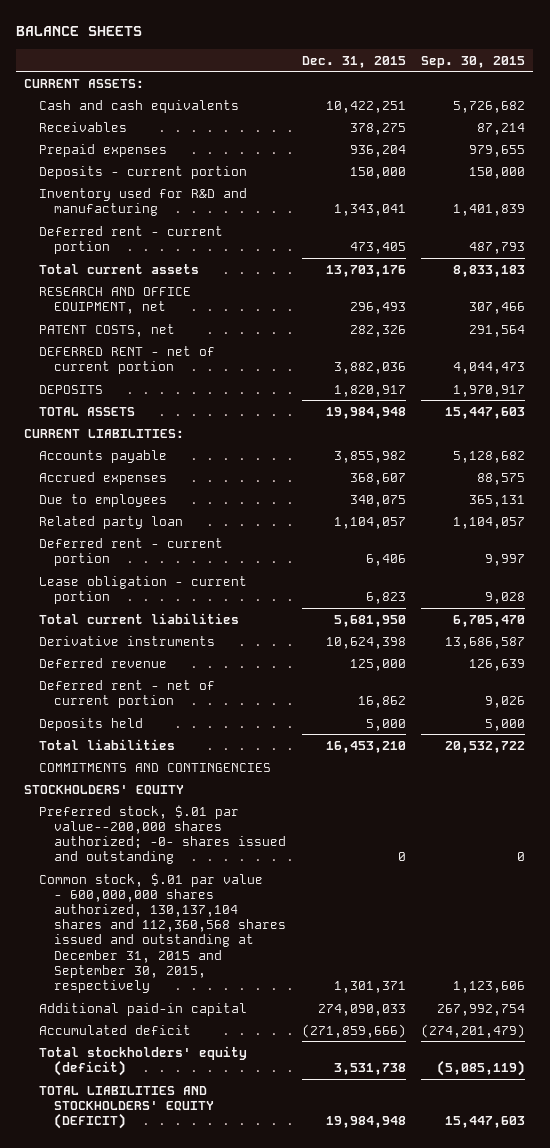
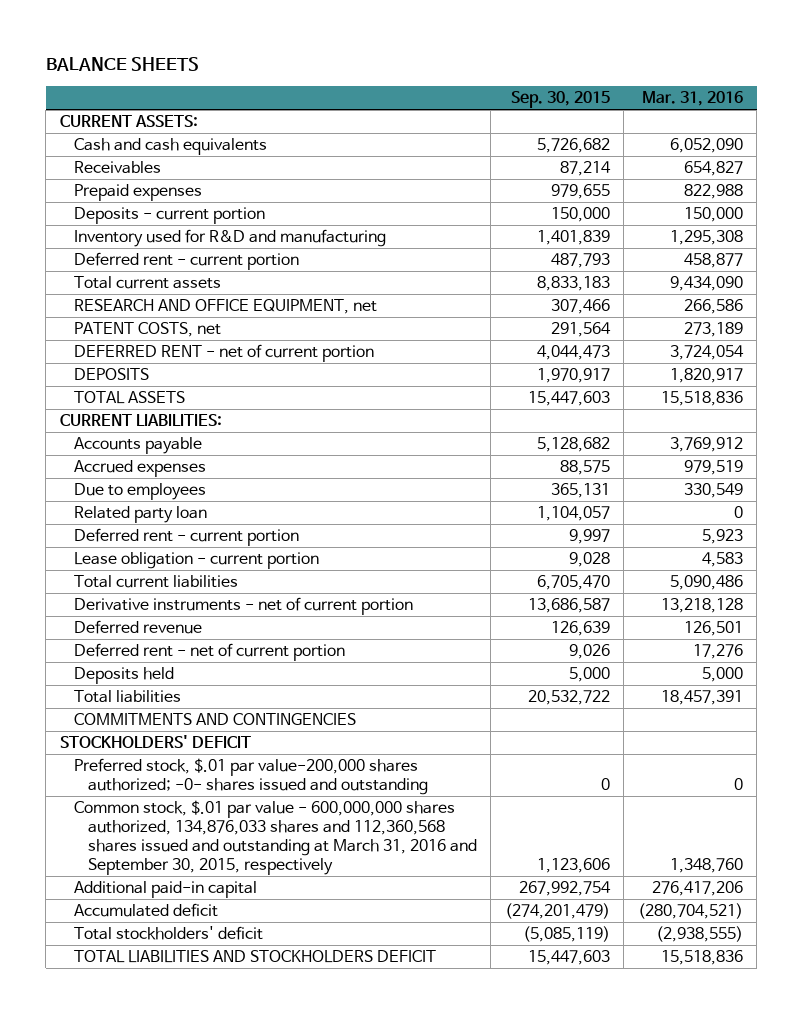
- | Dec. 31, 2015 | Sep. 30, 2015
+ | Sep. 30, 2015 | Mar. 31, 2016
- Derivative instruments | 10,624,398 | 13,686,587
+ Derivative instruments - net of current portion | 13,686,587 | 13,218,128
- STOCKHOLDERS' EQUITY
- Preferred stock, $.01 par value--200,000 shares authorized; -0- shares issued and outstanding | 0 | 0
- Common stock, $.01 par value - 600,000,000 shares authorized, 130,137,104 shares and 112,360,568 shares issued and outstanding at December 31, 2015 and September 30, 2015, respectively | 1,301,371 | 1,123,606
+ STOCKHOLDERS' DEFICIT
+ Preferred stock, $.01 par value-200,000 shares authorized; -0- shares issued and outstanding | 0 | 0
+ Common stock, $.01 par value - 600,000,000 shares authorized, 134,876,033 shares and 112,360,568 shares issued and outstanding at March 31, 2016 and September 30, 2015, respectively | 1,123,606 | 1,348,760
- Total stockholders' equity (deficit) | 3,531,738 | (5,085,119)
- TOTAL LIABILITIES AND STOCKHOLDERS' EQUITY (DEFICIT) | 19,984,948 | 15,447,603
+ Total stockholders' deficit | (5,085,119) | (2,938,555)
+ TOTAL LIABILITIES AND STOCKHOLDERS DEFICIT | 15,447,603 | 15,518,836

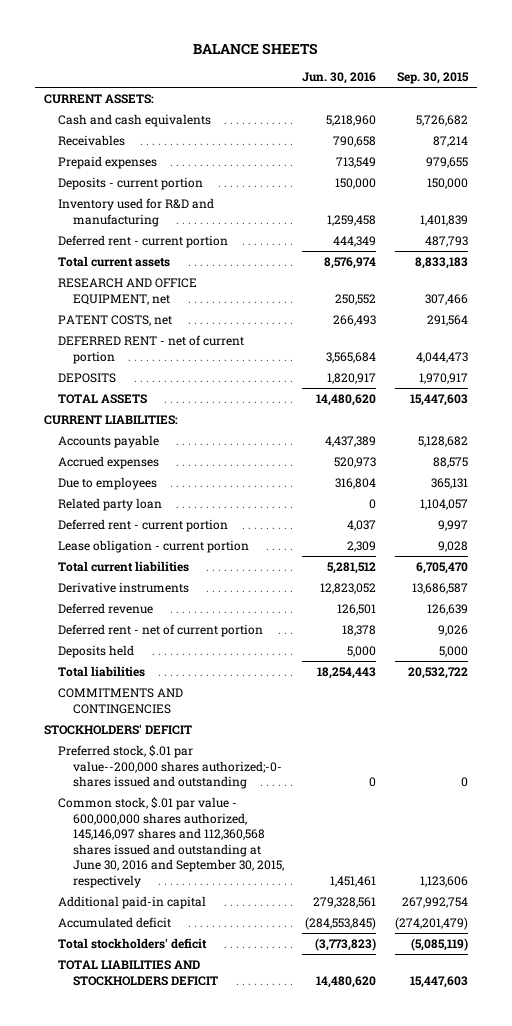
- | Sep. 30, 2015 | Mar. 31, 2016
+ | Jun. 30, 2016 | Sep. 30, 2015
- Derivative instruments - net of current portion | 13,686,587 | 13,218,128
+ Derivative instruments | 12,823,052 | 13,686,587
- Preferred stock, $.01 par value-200,000 shares authorized; -0- shares issued and outstanding | 0 | 0
- Common stock, $.01 par value - 600,000,000 shares authorized, 134,876,033 shares and 112,360,568 shares issued and outstanding at March 31, 2016 and September 30, 2015, respectively | 1,123,606 | 1,348,760
+ Preferred stock, $.01 par value--200,000 shares authorized;-0- shares issued and outstanding | 0 | 0
+ Common stock, $.01 par value - 600,000,000 shares authorized, 145,146,097 shares and 112,360,568 shares issued and outstanding at June 30, 2016 and September 30, 2015, respectively | 1,451,461 | 1,123,606

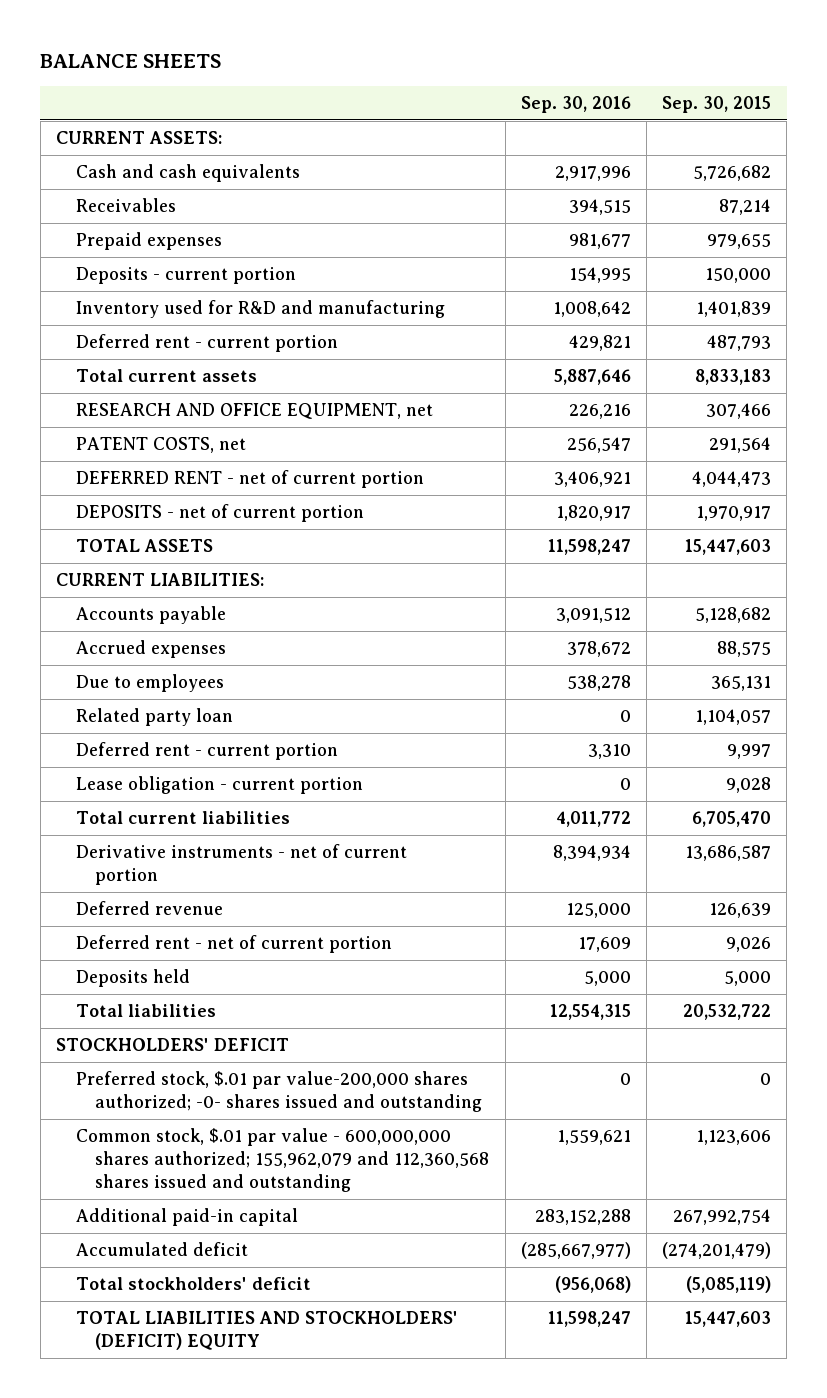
- | Jun. 30, 2016 | Sep. 30, 2015
+ | Sep. 30, 2016 | Sep. 30, 2015
- DEPOSITS | 1,820,917 | 1,970,917
+ DEPOSITS - net of current portion | 1,820,917 | 1,970,917
- Derivative instruments | 12,823,052 | 13,686,587
+ Derivative instruments - net of current portion | 8,394,934 | 13,686,587
- COMMITMENTS AND CONTINGENCIES
- Preferred stock, $.01 par value--200,000 shares authorized;-0- shares issued and outstanding | 0 | 0
- Common stock, $.01 par value - 600,000,000 shares authorized, 145,146,097 shares and 112,360,568 shares issued and outstanding at June 30, 2016 and September 30, 2015, respectively | 1,451,461 | 1,123,606
+ Preferred stock, $.01 par value-200,000 shares authorized; -0- shares issued and outstanding | 0 | 0
+ Common stock, $.01 par value - 600,000,000 shares authorized; 155,962,079 and 112,360,568 shares issued and outstanding | 1,559,621 | 1,123,606
- TOTAL LIABILITIES AND STOCKHOLDERS DEFICIT | 14,480,620 | 15,447,603
+ TOTAL LIABILITIES AND STOCKHOLDERS' (DEFICIT) EQUITY | 11,598,247 | 15,447,603

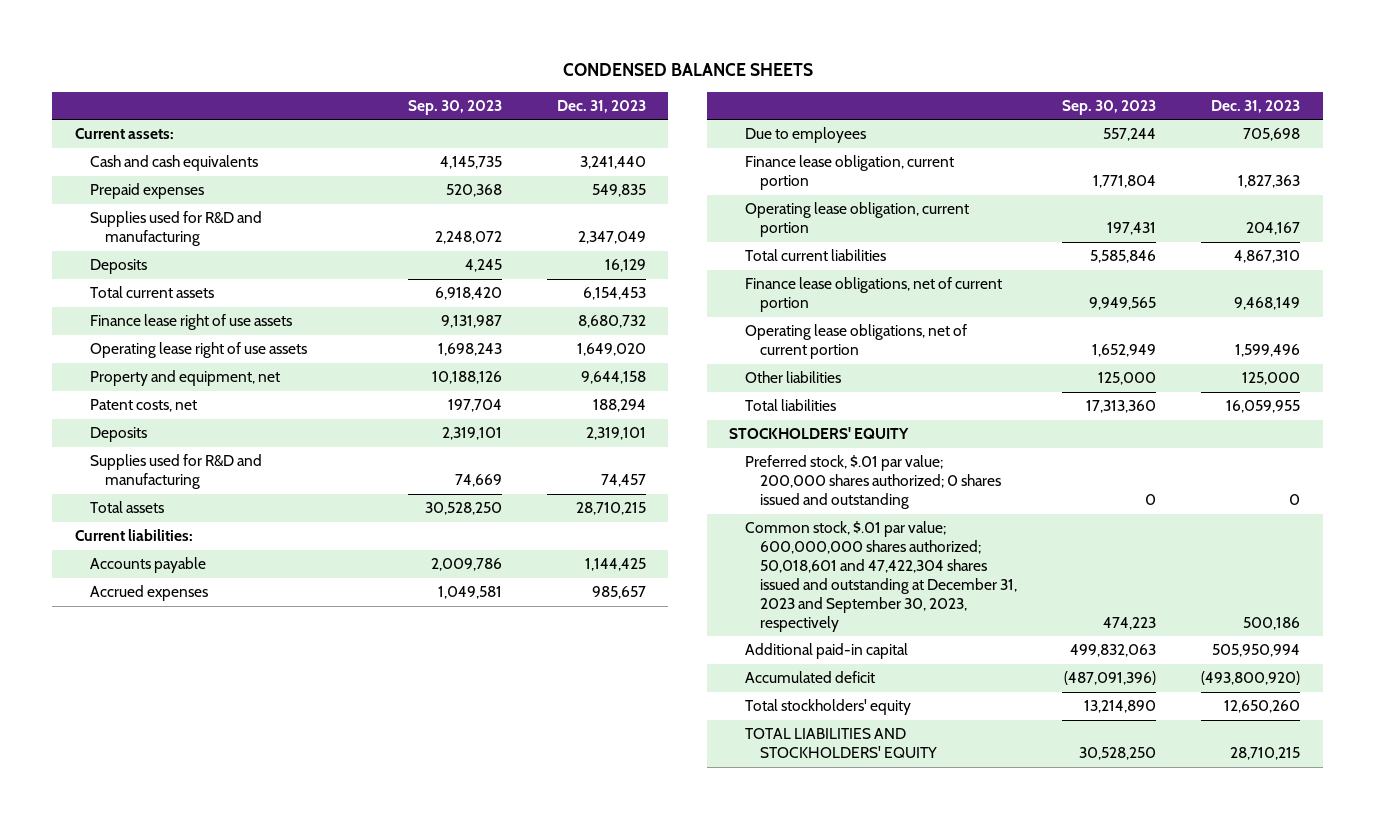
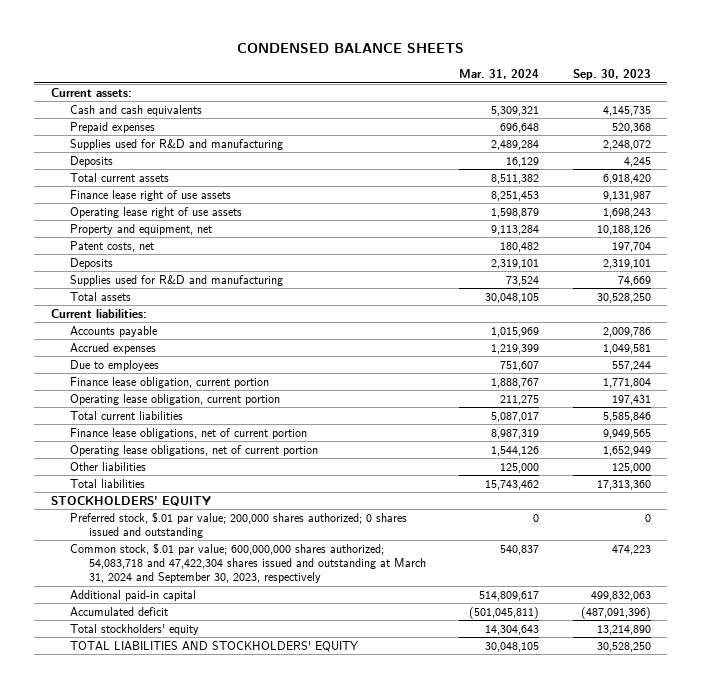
- | Sep. 30, 2023 | Dec. 31, 2023
+ | Mar. 31, 2024 | Sep. 30, 2023
- Common stock, $.01 par value; 600,000,000 shares authorized; 50,018,601 and 47,422,304 shares issued and outstanding at December 31, 2023 and September 30, 2023, respectively | 474,223 | 500,186
+ Common stock, $.01 par value; 600,000,000 shares authorized; 54,083,718 and 47,422,304 shares issued and outstanding at March 31, 2024 and September 30, 2023, respectively | 540,837 | 474,223

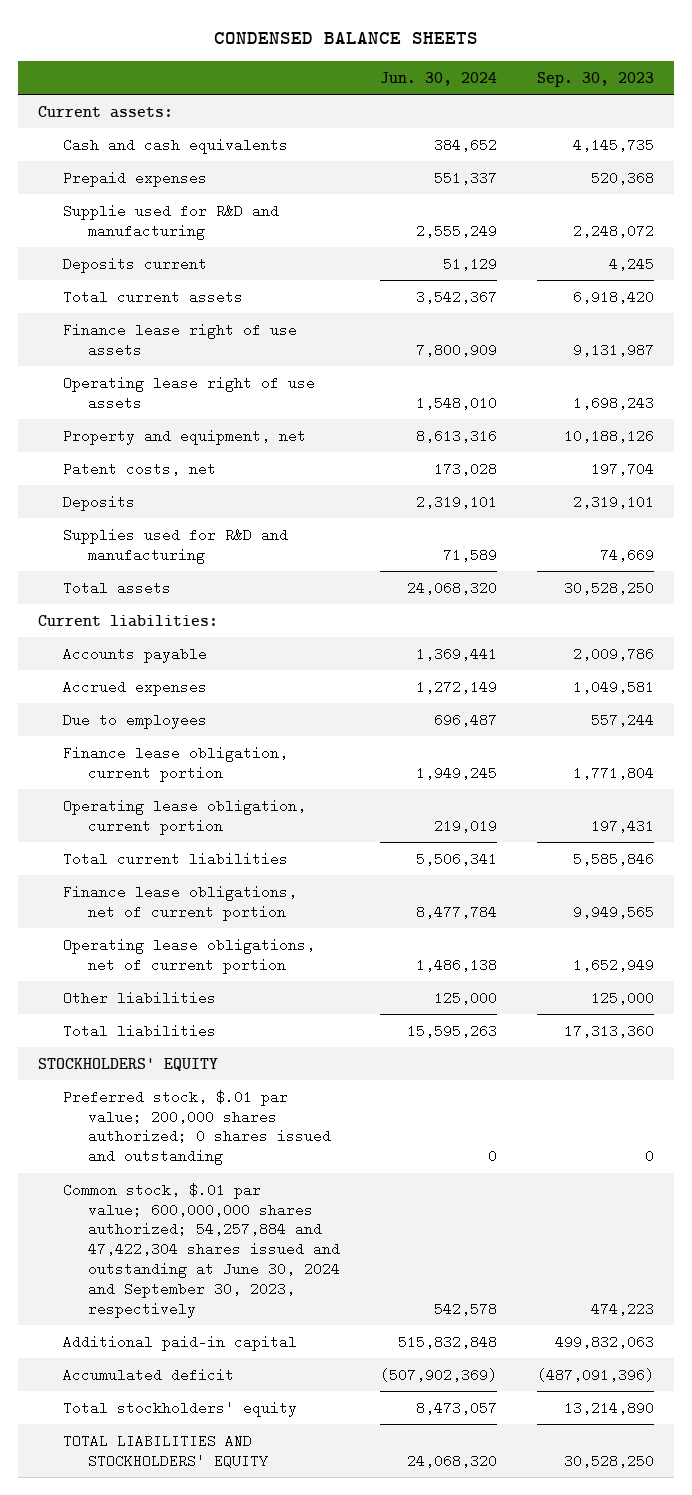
- | Mar. 31, 2024 | Sep. 30, 2023
+ | Jun. 30, 2024 | Sep. 30, 2023
- Supplies used for R&D and manufacturing | 2,489,284 | 2,248,072
- Deposits | 16,129 | 4,245
+ Supplie used for R&D and manufacturing | 2,555,249 | 2,248,072
+ Deposits current | 51,129 | 4,245
- Common stock, $.01 par value; 600,000,000 shares authorized; 54,083,718 and 47,422,304 shares issued and outstanding at March 31, 2024 and September 30, 2023, respectively | 540,837 | 474,223
+ Common stock, $.01 par value; 600,000,000 shares authorized; 54,257,884 and 47,422,304 shares issued and outstanding at June 30, 2024 and September 30, 2023, respectively | 542,578 | 474,223

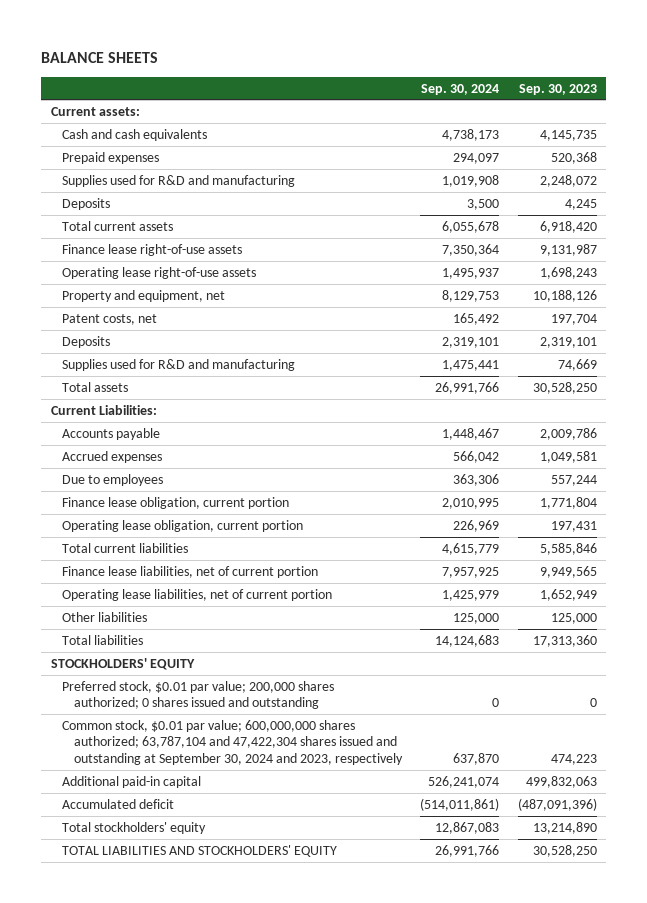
- CONDENSED BALANCE SHEETS
+ BALANCE SHEETS
- | Jun. 30, 2024 | Sep. 30, 2023
+ | Sep. 30, 2024 | Sep. 30, 2023
- Supplie used for R&D and manufacturing | 2,555,249 | 2,248,072
- Deposits current | 51,129 | 4,245
+ Supplies used for R&D and manufacturing | 1,019,908 | 2,248,072
+ Deposits | 3,500 | 4,245
- Finance lease right of use assets | 7,800,909 | 9,131,987
- Operating lease right of use assets | 1,548,010 | 1,698,243
+ Finance lease right-of-use assets | 7,350,364 | 9,131,987
+ Operating lease right-of-use assets | 1,495,937 | 1,698,243
- Current liabilities:
+ Current Liabilities:
- Finance lease obligations, net of current portion | 8,477,784 | 9,949,565
- Operating lease obligations, net of current portion | 1,486,138 | 1,652,949
+ Finance lease liabilities, net of current portion | 7,957,925 | 9,949,565
+ Operating lease liabilities, net of current portion | 1,425,979 | 1,652,949
- Preferred stock, $.01 par value; 200,000 shares authorized; 0 shares issued and outstanding | 0 | 0
- Common stock, $.01 par value; 600,000,000 shares authorized; 54,257,884 and 47,422,304 shares issued and outstanding at June 30, 2024 and September 30, 2023, respectively | 542,578 | 474,223
+ Preferred stock, $0.01 par value; 200,000 shares authorized; 0 shares issued and outstanding | 0 | 0
+ Common stock, $0.01 par value; 600,000,000 shares authorized; 63,787,104 and 47,422,304 shares issued and outstanding at September 30, 2024 and 2023, respectively | 637,870 | 474,223

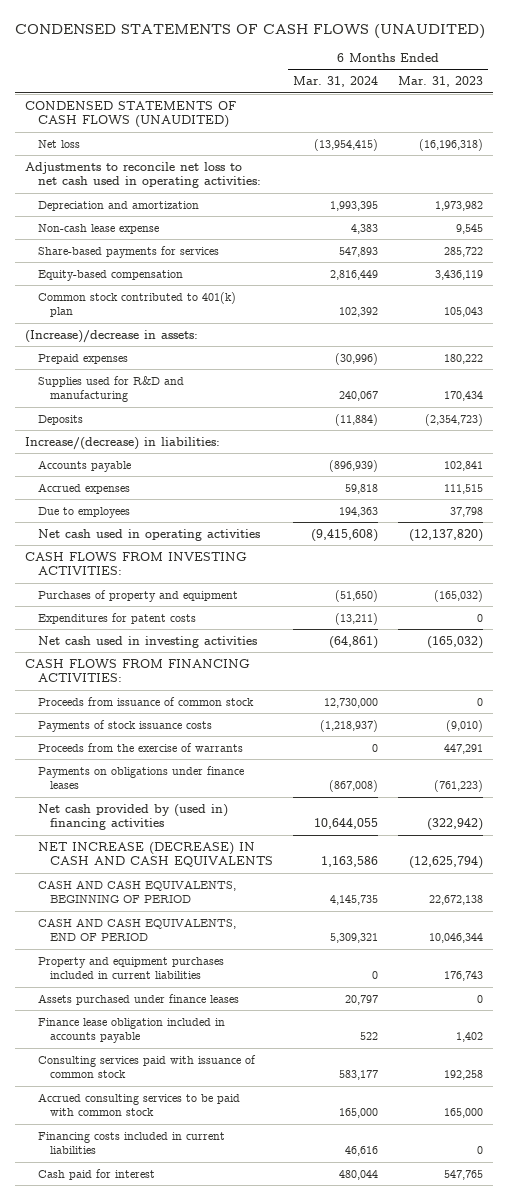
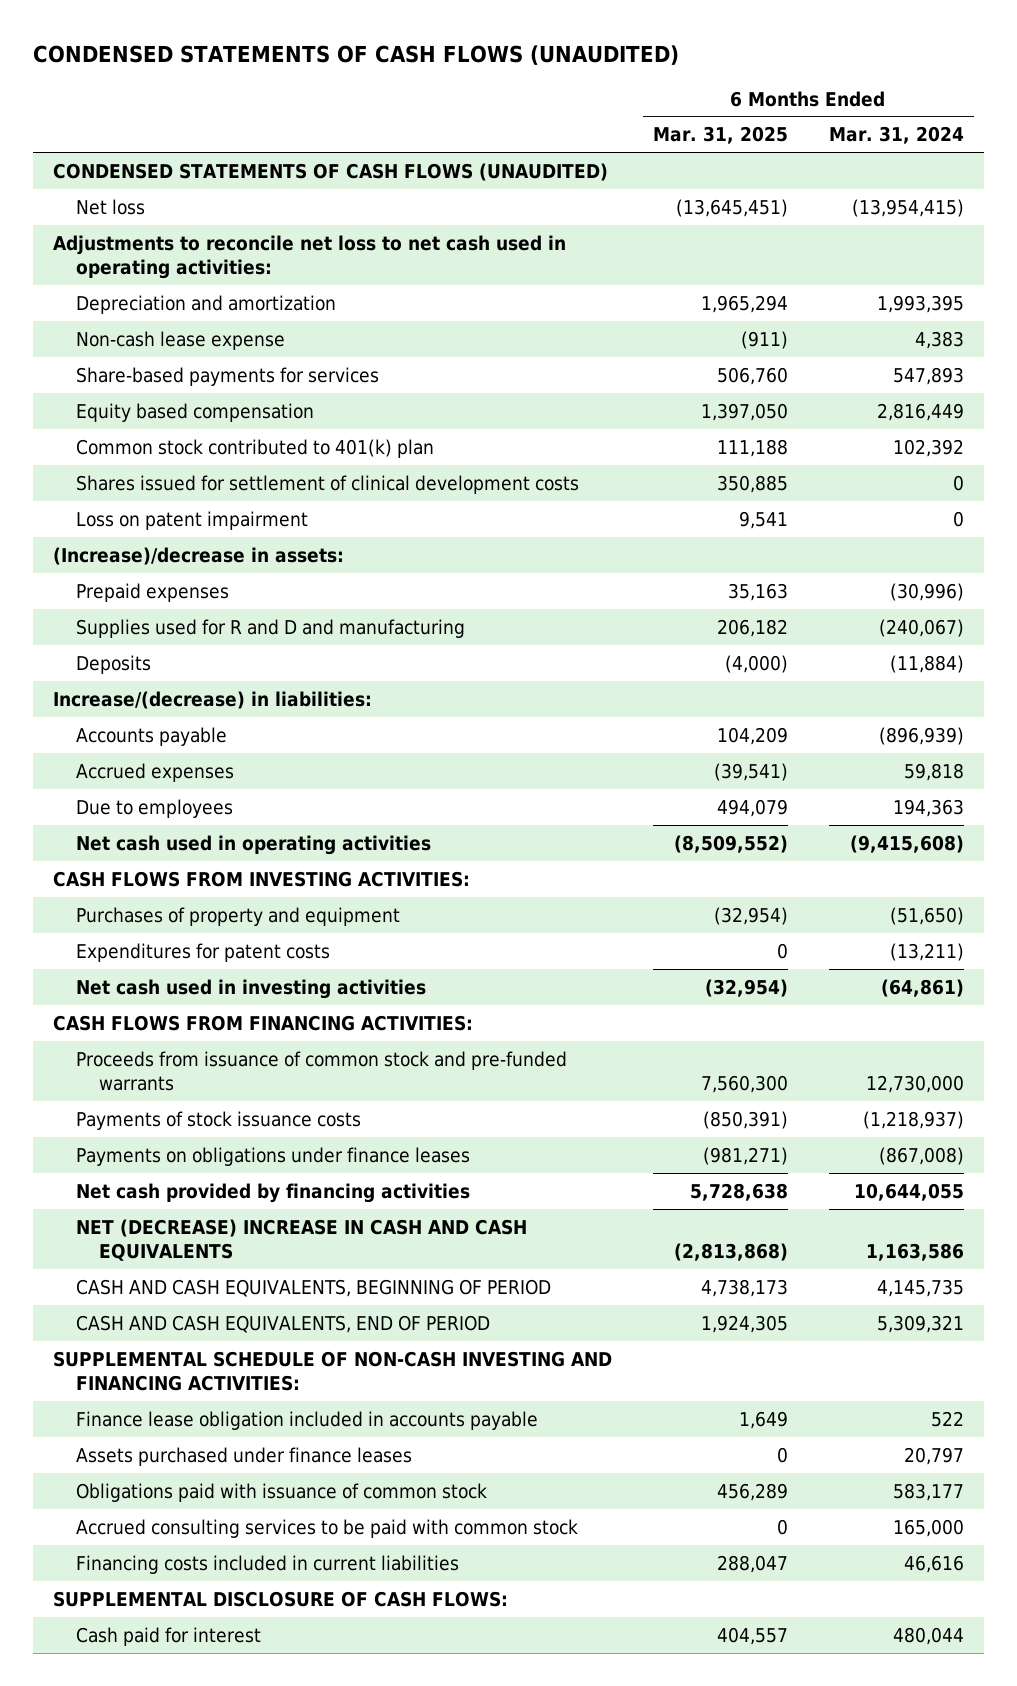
- | 6 Months Ended Mar. 31, 2024 | 6 Months Ended Mar. 31, 2023
+ | 6 Months Ended Mar. 31, 2025 | 6 Months Ended Mar. 31, 2024
- Equity-based compensation | 2,816,449 | 3,436,119
+ Equity based compensation | 1,397,050 | 2,816,449
+ Shares issued for settlement of clinical development costs | 350,885 | 0
+ Loss on patent impairment | 9,541 | 0
- Supplies used for R&D and manufacturing | 240,067 | 170,434
+ Supplies used for R and D and manufacturing | 206,182 | (240,067)
- Proceeds from issuance of common stock | 12,730,000 | 0
+ Proceeds from issuance of common stock and pre-funded warrants | 7,560,300 | 12,730,000
- Proceeds from the exercise of warrants | 0 | 447,291
- Net cash provided by (used in) financing activities | 10,644,055 | (322,942)
- NET INCREASE (DECREASE) IN CASH AND CASH EQUIVALENTS | 1,163,586 | (12,625,794)
+ Net cash provided by financing activities | 5,728,638 | 10,644,055
+ NET (DECREASE) INCREASE IN CASH AND CASH EQUIVALENTS | (2,813,868) | 1,163,586
- Property and equipment purchases included in current liabilities | 0 | 176,743
+ SUPPLEMENTAL SCHEDULE OF NON-CASH INVESTING AND FINANCING ACTIVITIES:
- Consulting services paid with issuance of common stock | 583,177 | 192,258
moved down: Assets purchased under finance leases | 0 | 20,797
+ Obligations paid with issuance of common stock | 456,289 | 583,177
+ SUPPLEMENTAL DISCLOSURE OF CASH FLOWS:

